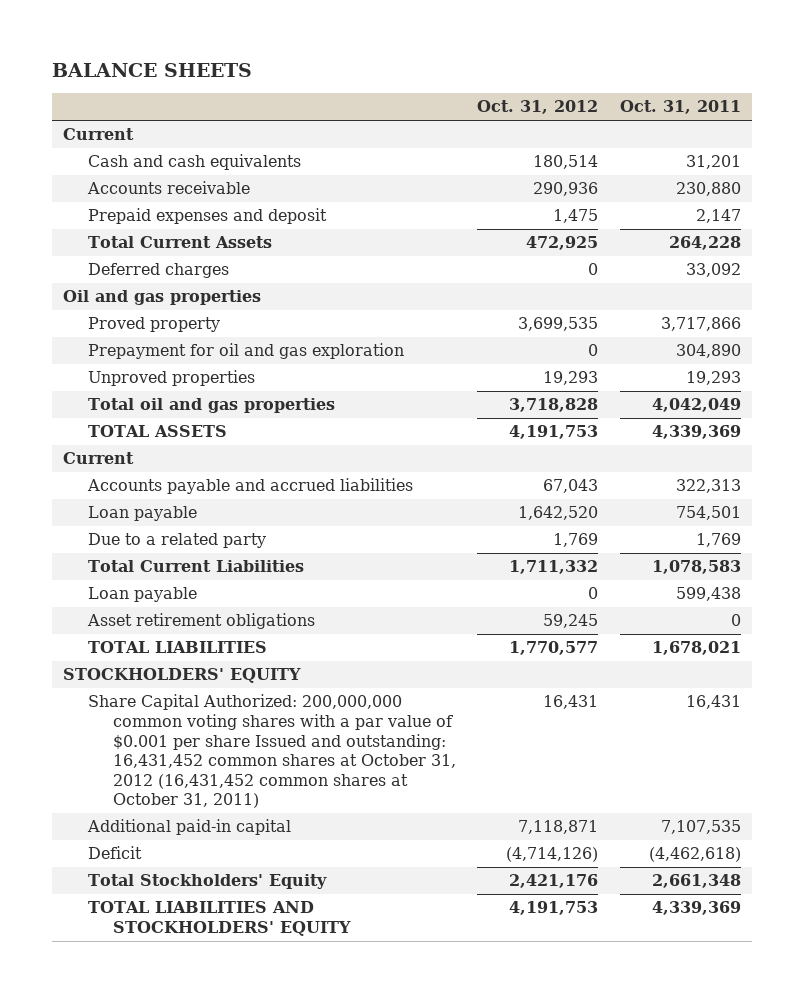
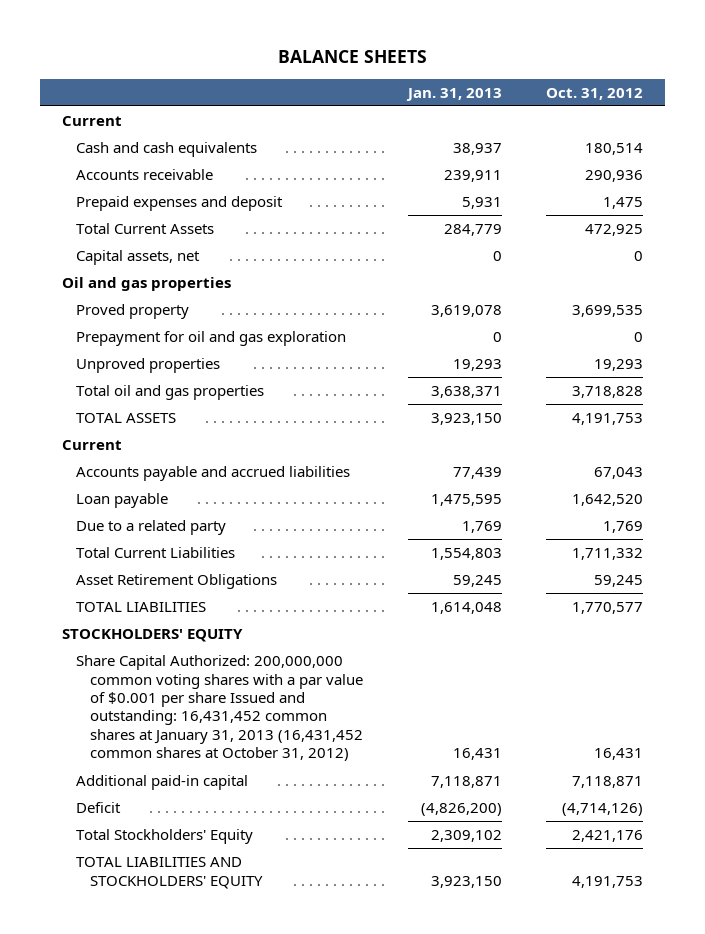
- | Oct. 31, 2012 | Oct. 31, 2011
+ | Jan. 31, 2013 | Oct. 31, 2012
- Deferred charges | 0 | 33,092
+ Capital assets, net | 0 | 0
- Loan payable | 0 | 599,438
- Asset retirement obligations | 59,245 | 0
+ Asset Retirement Obligations | 59,245 | 59,245
- Share Capital Authorized: 200,000,000 common voting shares with a par value of $0.001 per share Issued and outstanding: 16,431,452 common shares at October 31, 2012 (16,431,452 common shares at October 31, 2011) | 16,431 | 16,431
+ Share Capital Authorized: 200,000,000 common voting shares with a par value of $0.001 per share Issued and outstanding: 16,431,452 common shares at January 31, 2013 (16,431,452 common shares at October 31, 2012) | 16,431 | 16,431

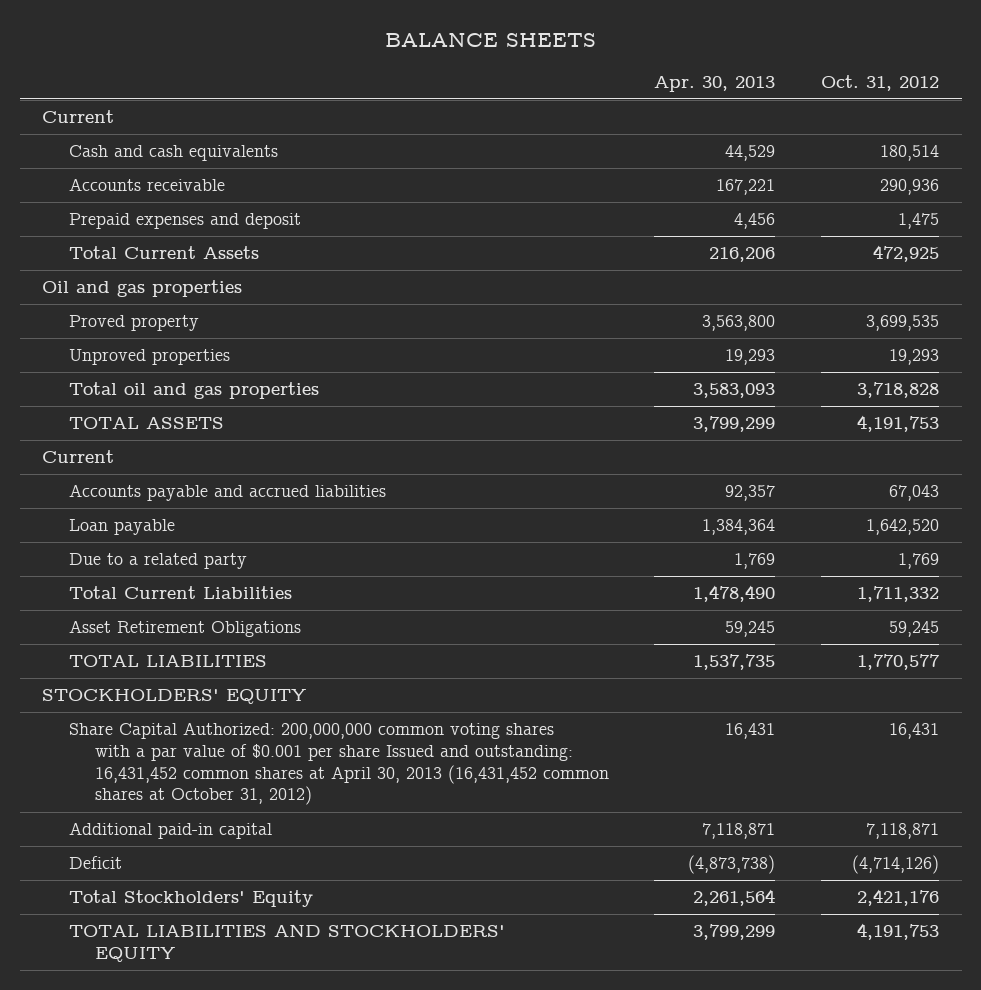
- | Jan. 31, 2013 | Oct. 31, 2012
+ | Apr. 30, 2013 | Oct. 31, 2012
- Capital assets, net | 0 | 0
- Prepayment for oil and gas exploration | 0 | 0
- Share Capital Authorized: 200,000,000 common voting shares with a par value of $0.001 per share Issued and outstanding: 16,431,452 common shares at January 31, 2013 (16,431,452 common shares at October 31, 2012) | 16,431 | 16,431
+ Share Capital Authorized: 200,000,000 common voting shares with a par value of $0.001 per share Issued and outstanding: 16,431,452 common shares at April 30, 2013 (16,431,452 common shares at October 31, 2012) | 16,431 | 16,431

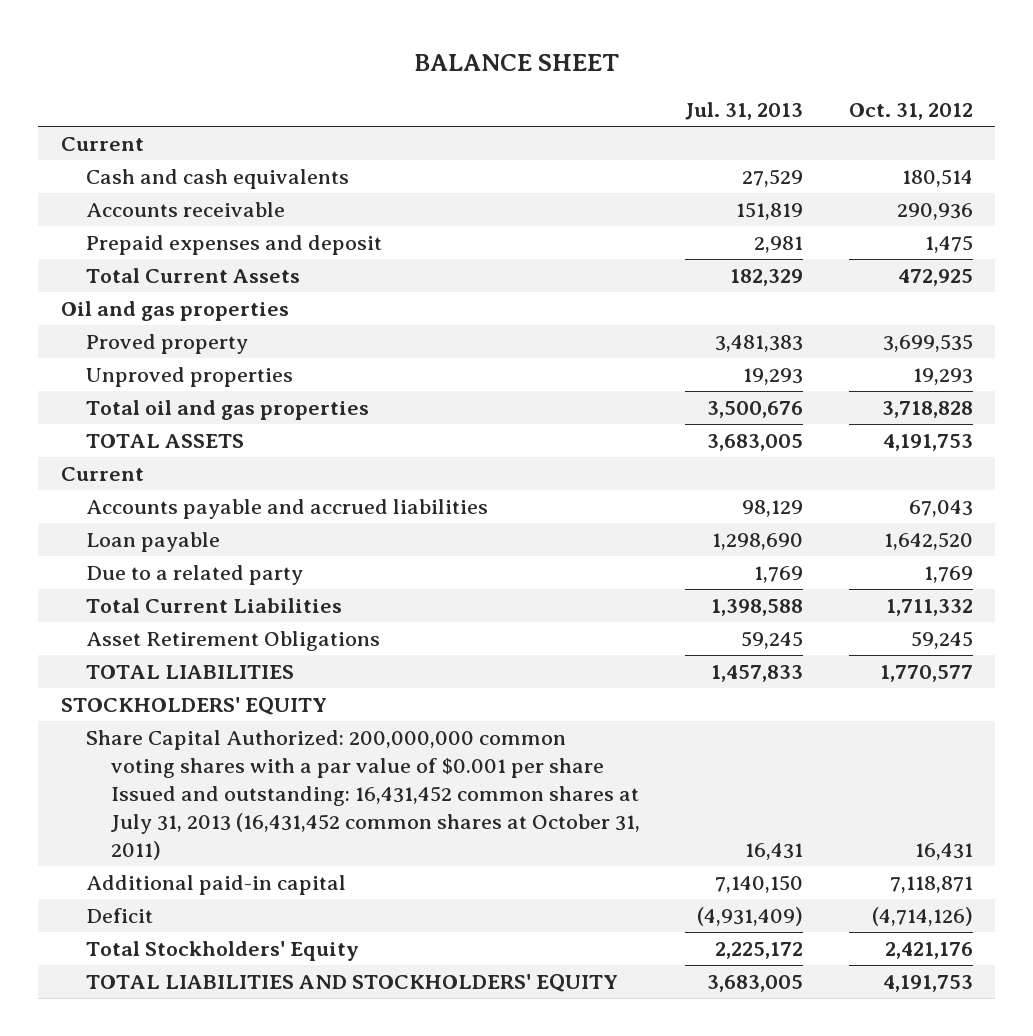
- BALANCE SHEETS
+ BALANCE SHEET
- | Apr. 30, 2013 | Oct. 31, 2012
+ | Jul. 31, 2013 | Oct. 31, 2012
- Share Capital Authorized: 200,000,000 common voting shares with a par value of $0.001 per share Issued and outstanding: 16,431,452 common shares at April 30, 2013 (16,431,452 common shares at October 31, 2012) | 16,431 | 16,431
+ Share Capital Authorized: 200,000,000 common voting shares with a par value of $0.001 per share Issued and outstanding: 16,431,452 common shares at July 31, 2013 (16,431,452 common shares at October 31, 2011) | 16,431 | 16,431

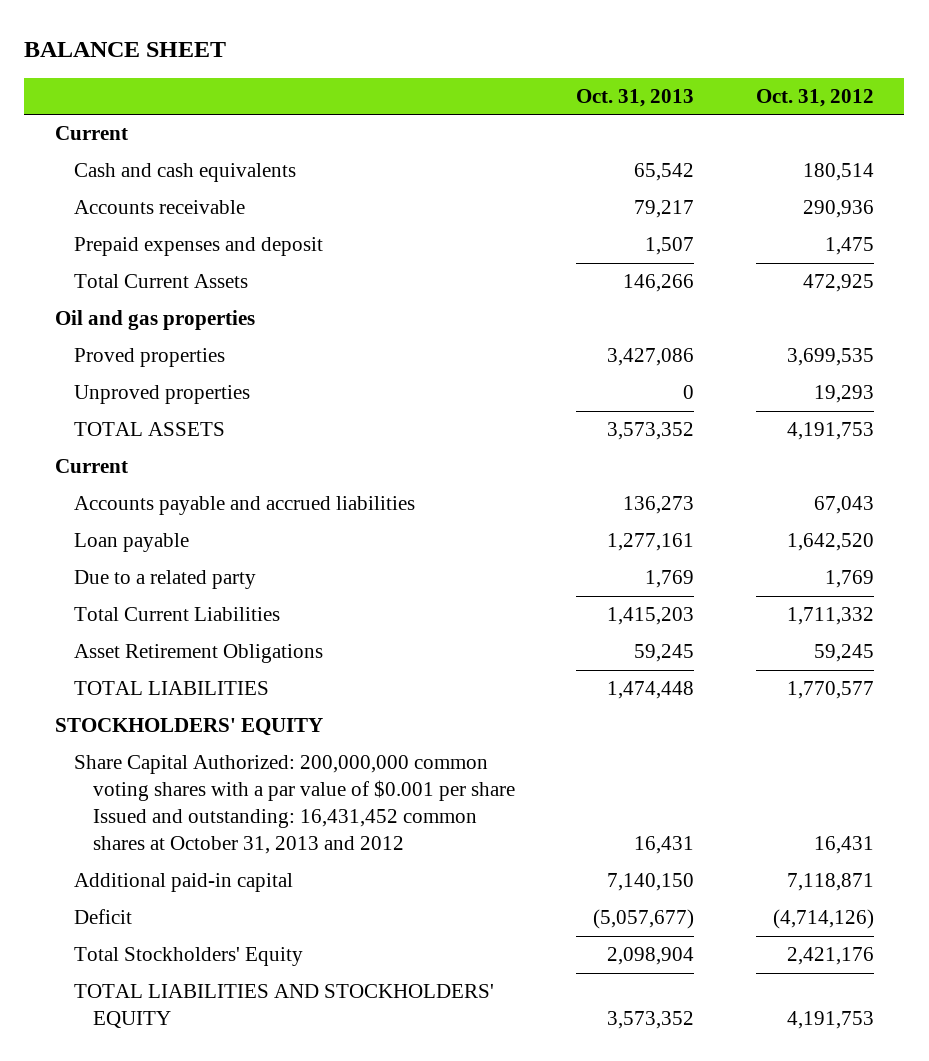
- | Jul. 31, 2013 | Oct. 31, 2012
+ | Oct. 31, 2013 | Oct. 31, 2012
- Proved property | 3,481,383 | 3,699,535
+ Proved properties | 3,427,086 | 3,699,535
- Total oil and gas properties | 3,500,676 | 3,718,828
- Share Capital Authorized: 200,000,000 common voting shares with a par value of $0.001 per share Issued and outstanding: 16,431,452 common shares at July 31, 2013 (16,431,452 common shares at October 31, 2011) | 16,431 | 16,431
+ Share Capital Authorized: 200,000,000 common voting shares with a par value of $0.001 per share Issued and outstanding: 16,431,452 common shares at October 31, 2013 and 2012 | 16,431 | 16,431

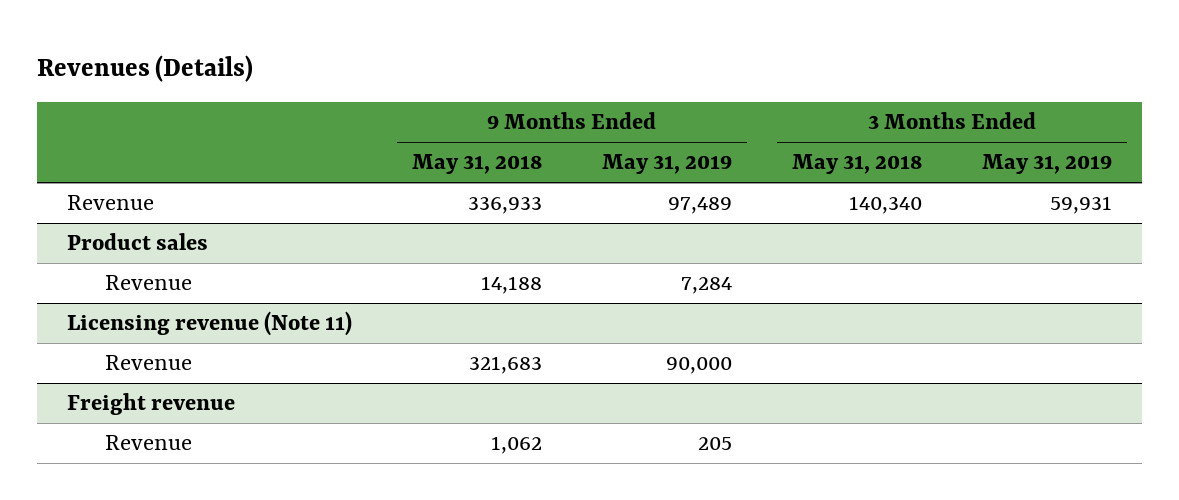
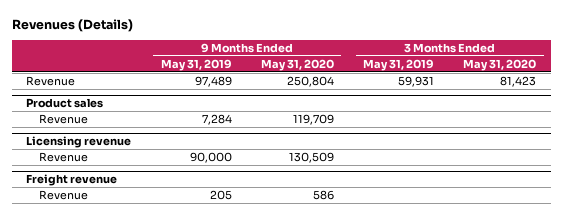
- | 9 Months Ended May 31, 2018 | 9 Months Ended May 31, 2019 | 3 Months Ended May 31, 2018 | 3 Months Ended May 31, 2019
+ | 9 Months Ended May 31, 2019 | 9 Months Ended May 31, 2020 | 3 Months Ended May 31, 2019 | 3 Months Ended May 31, 2020
- Licensing revenue (Note 11)
+ Licensing revenue

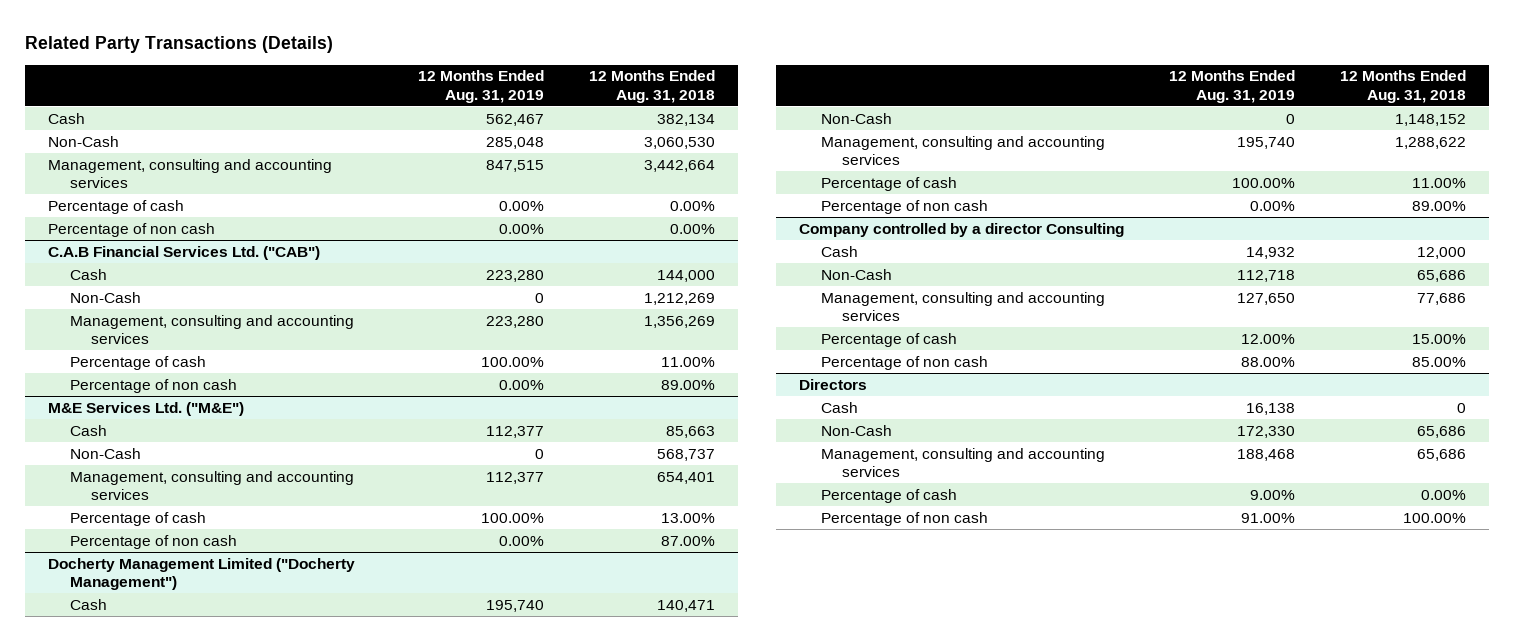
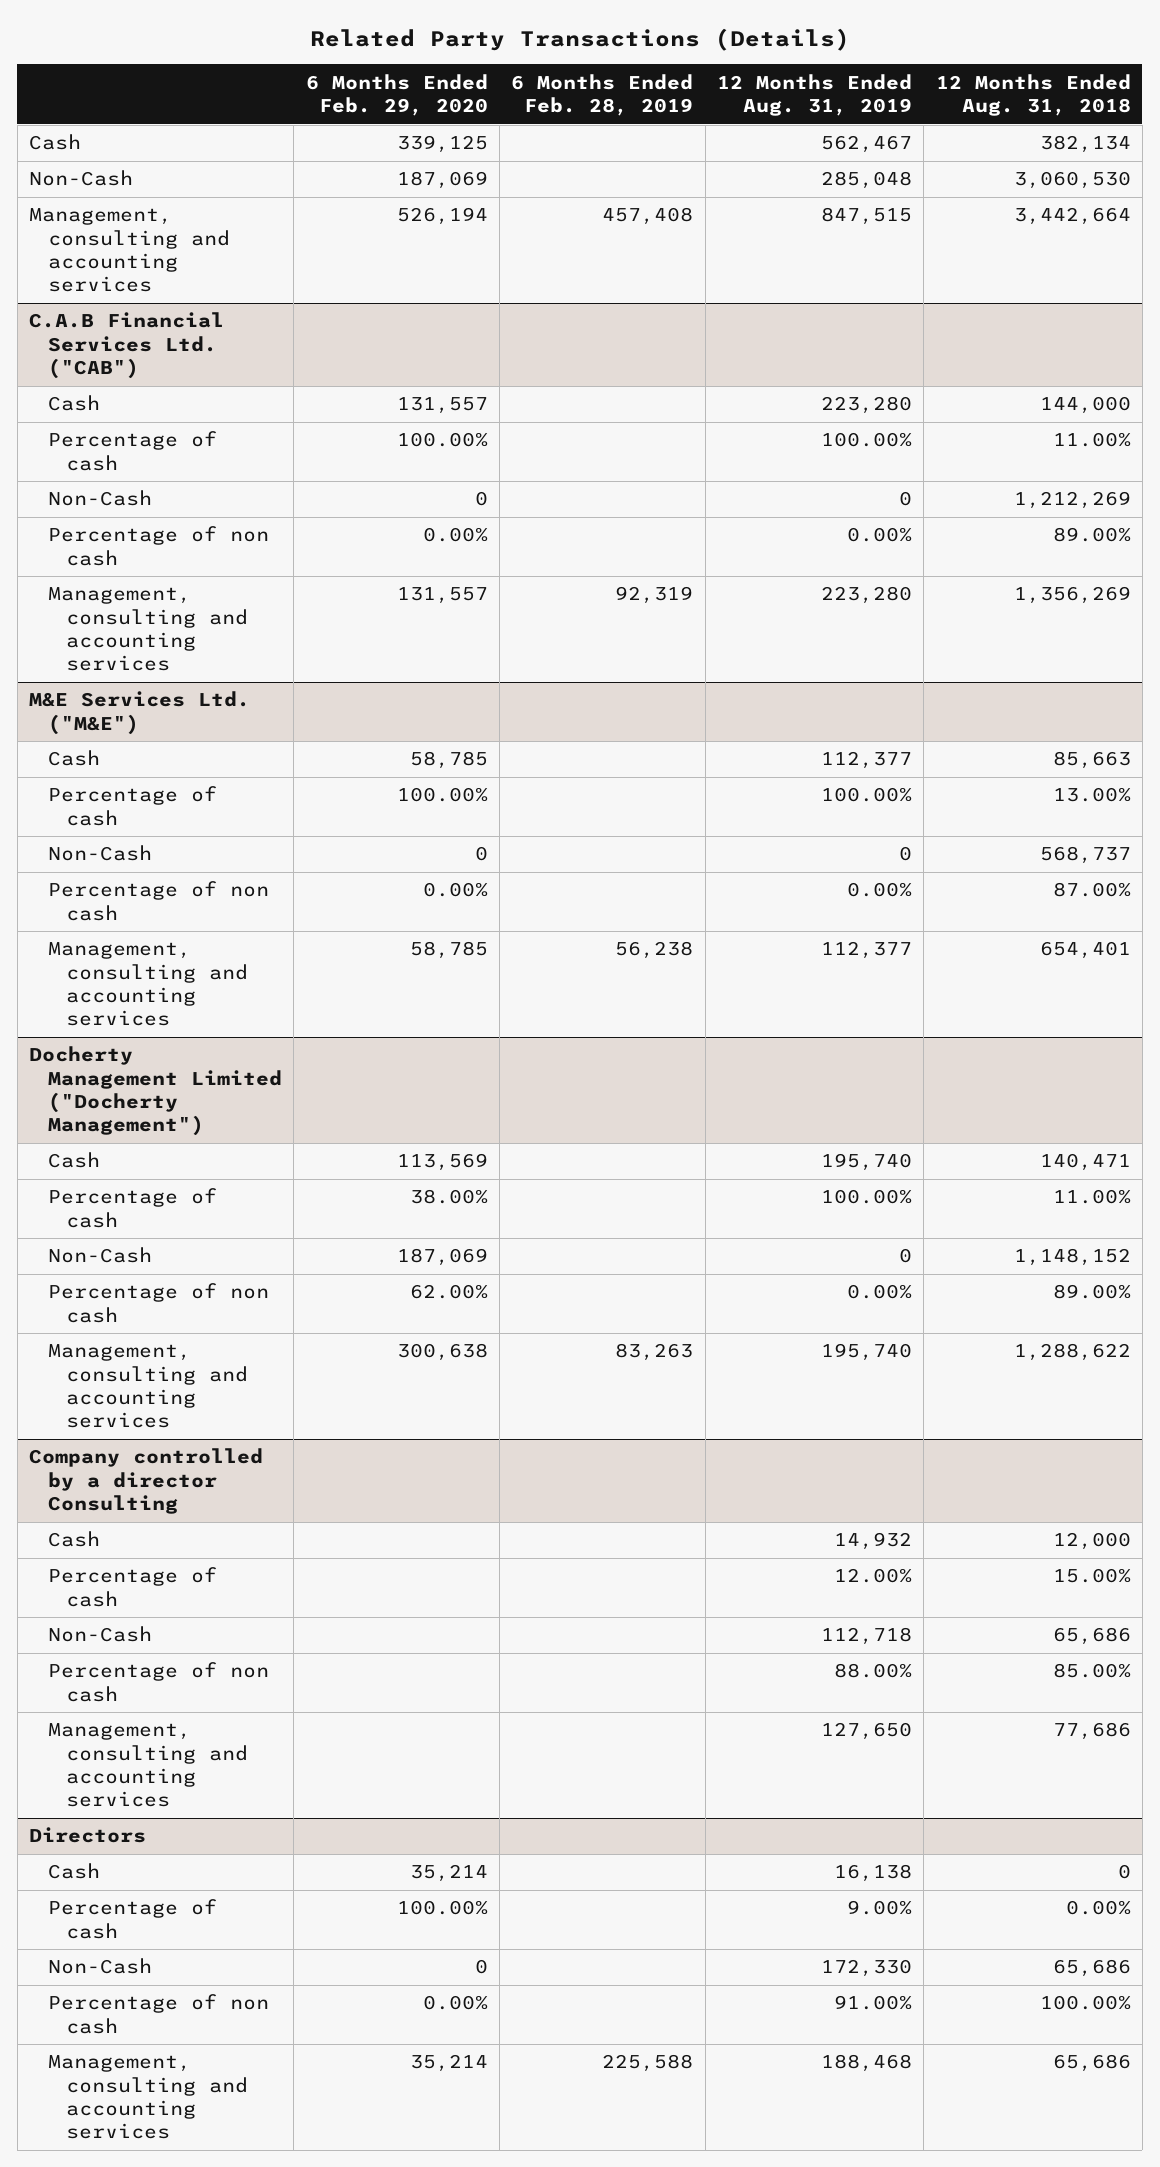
- | 12 Months Ended Aug. 31, 2019 | 12 Months Ended Aug. 31, 2018
+ | 6 Months Ended Feb. 29, 2020 | 6 Months Ended Feb. 28, 2019 | 12 Months Ended Aug. 31, 2019 | 12 Months Ended Aug. 31, 2018
- Percentage of cash | 0.00% | 0.00%
- Percentage of non cash | 0.00% | 0.00%
@ C.A.B Financial Services Ltd. ("CAB")
moved down: Non-Cash | 0 | | 0 | 1,212,269
moved down: Management, consulting and accounting services | 131,557 | 92,319 | 223,280 | 1,356,269
@ M&E Services Ltd. ("M&E")
moved down: Non-Cash | 0 | | 0 | 568,737
moved down: Management, consulting and accounting services | 58,785 | 56,238 | 112,377 | 654,401
@ Docherty Management Limited ("Docherty Management")
moved down: Non-Cash | 187,069 | | 0 | 1,148,152
moved down: Management, consulting and accounting services | 300,638 | 83,263 | 195,740 | 1,288,622
@ Company controlled by a director Consulting
moved down: Non-Cash | | | 112,718 | 65,686
moved down: Management, consulting and accounting services | | | 127,650 | 77,686
@ Directors
moved down: Non-Cash | 0 | | 172,330 | 65,686
moved down: Management, consulting and accounting services | 35,214 | 225,588 | 188,468 | 65,686

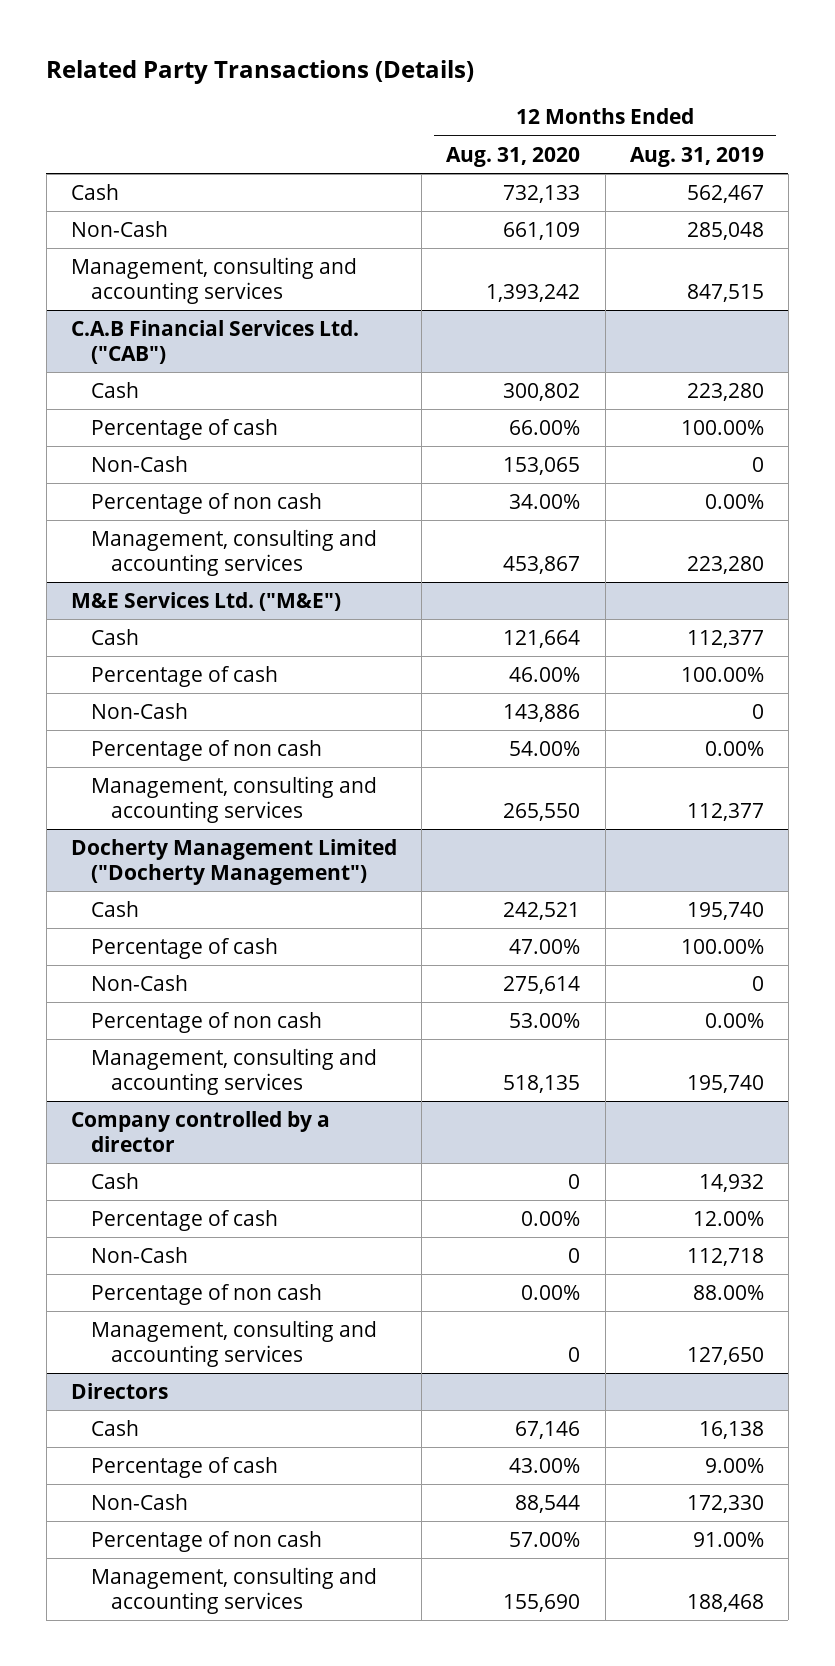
- | 6 Months Ended Feb. 29, 2020 | 6 Months Ended Feb. 28, 2019 | 12 Months Ended Aug. 31, 2019 | 12 Months Ended Aug. 31, 2018
+ | 12 Months Ended Aug. 31, 2020 | 12 Months Ended Aug. 31, 2019
- Company controlled by a director Consulting
+ Company controlled by a director

